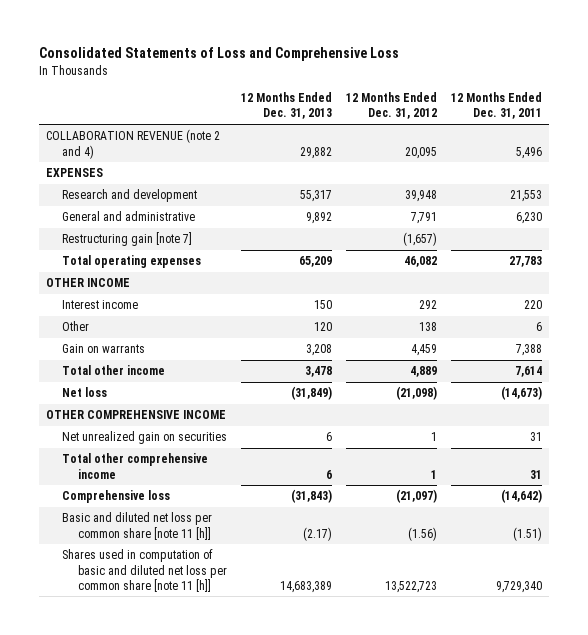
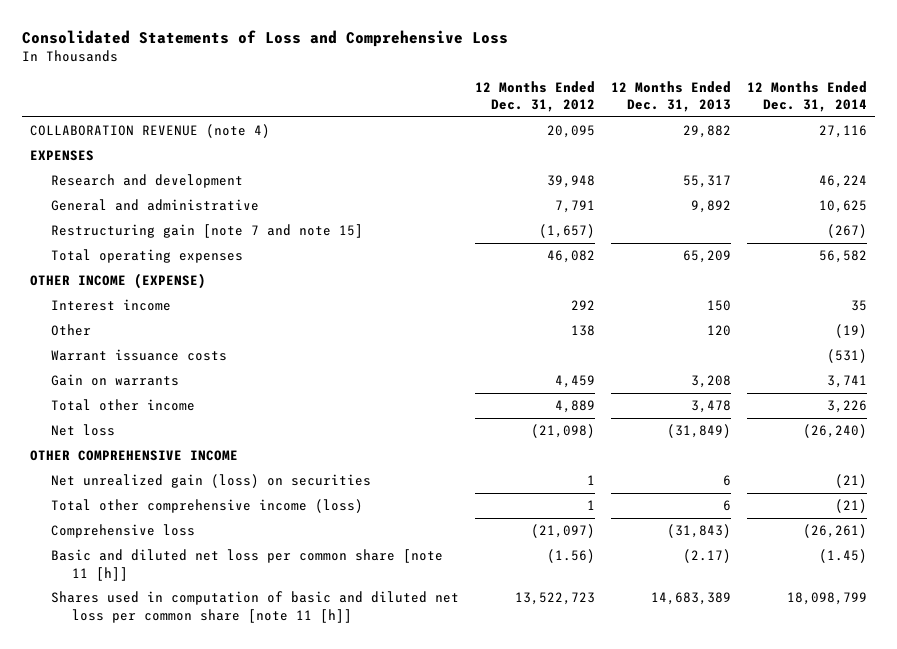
- | 12 Months Ended Dec. 31, 2013 | 12 Months Ended Dec. 31, 2012 | 12 Months Ended Dec. 31, 2011
+ | 12 Months Ended Dec. 31, 2012 | 12 Months Ended Dec. 31, 2013 | 12 Months Ended Dec. 31, 2014
- COLLABORATION REVENUE (note 2 and 4) | 29,882 | 20,095 | 5,496
+ COLLABORATION REVENUE (note 4) | 20,095 | 29,882 | 27,116
- Restructuring gain [note 7] | | (1,657) |
+ Restructuring gain [note 7 and note 15] | (1,657) | | (267)
- OTHER INCOME
+ OTHER INCOME (EXPENSE)
+ Warrant issuance costs | | | (531)
- Net unrealized gain on securities | 6 | 1 | 31
- Total other comprehensive income | 6 | 1 | 31
+ Net unrealized gain (loss) on securities | 1 | 6 | (21)
+ Total other comprehensive income (loss) | 1 | 6 | (21)

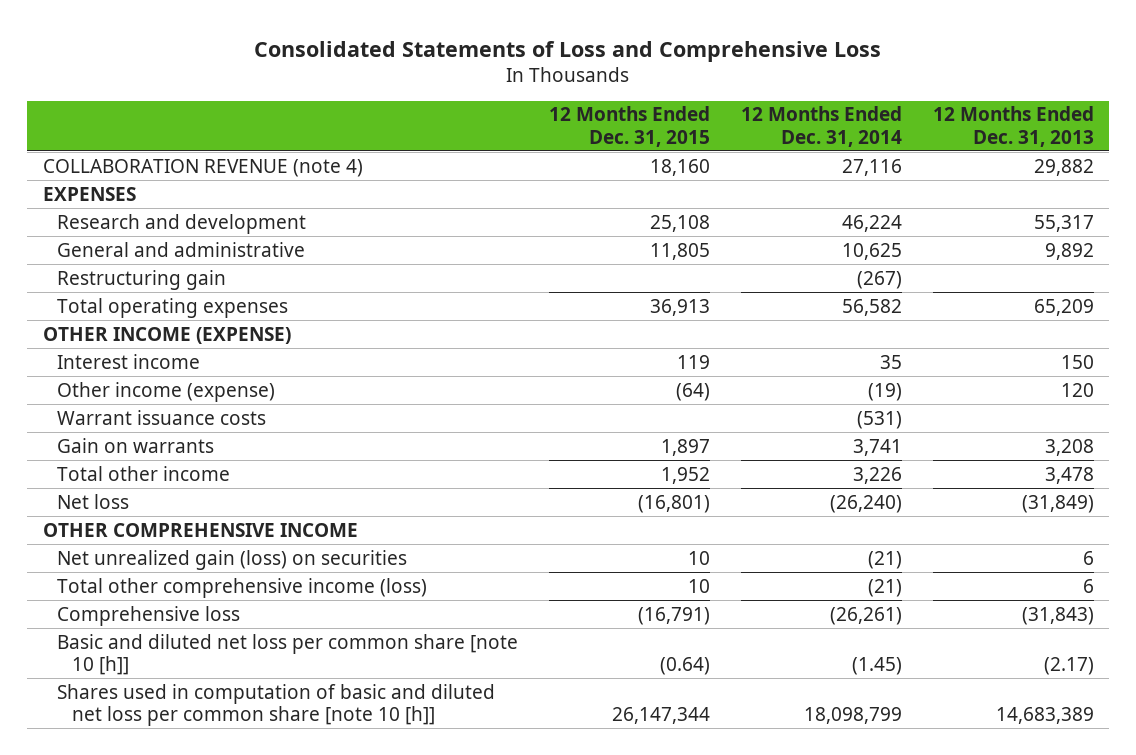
- | 12 Months Ended Dec. 31, 2012 | 12 Months Ended Dec. 31, 2013 | 12 Months Ended Dec. 31, 2014
+ | 12 Months Ended Dec. 31, 2015 | 12 Months Ended Dec. 31, 2014 | 12 Months Ended Dec. 31, 2013
- Restructuring gain [note 7 and note 15] | (1,657) | | (267)
+ Restructuring gain | | (267) |
- Other | 138 | 120 | (19)
+ Other income (expense) | (64) | (19) | 120
- Basic and diluted net loss per common share [note 11 [h]] | (1.56) | (2.17) | (1.45)
- Shares used in computation of basic and diluted net loss per common share [note 11 [h]] | 13,522,723 | 14,683,389 | 18,098,799
+ Basic and diluted net loss per common share [note 10 [h]] | (0.64) | (1.45) | (2.17)
+ Shares used in computation of basic and diluted net loss per common share [note 10 [h]] | 26,147,344 | 18,098,799 | 14,683,389

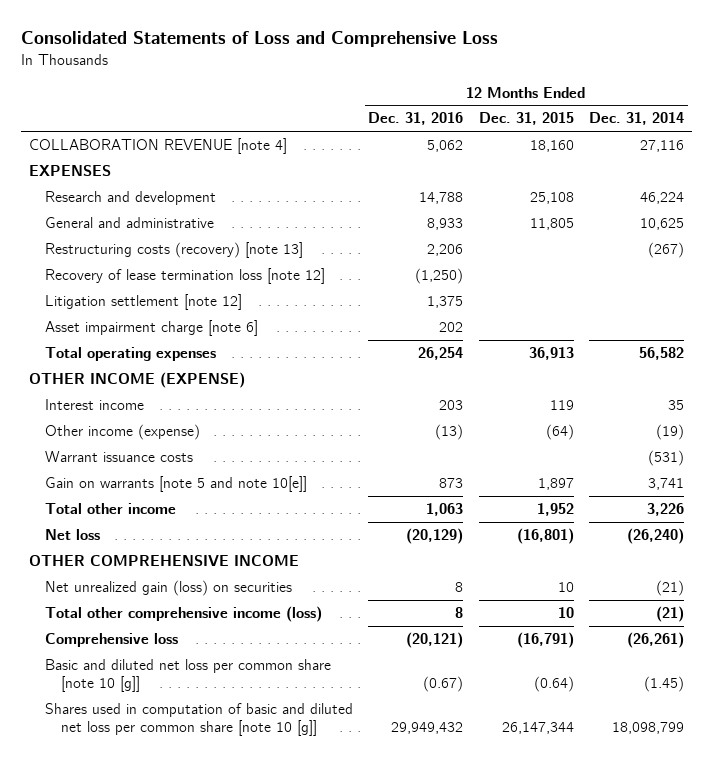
- | 12 Months Ended Dec. 31, 2015 | 12 Months Ended Dec. 31, 2014 | 12 Months Ended Dec. 31, 2013
+ | 12 Months Ended Dec. 31, 2016 | 12 Months Ended Dec. 31, 2015 | 12 Months Ended Dec. 31, 2014
- COLLABORATION REVENUE (note 4) | 18,160 | 27,116 | 29,882
+ COLLABORATION REVENUE [note 4] | 5,062 | 18,160 | 27,116
- Restructuring gain | | (267) |
+ Restructuring costs (recovery) [note 13] | 2,206 | | (267)
+ Recovery of lease termination loss [note 12] | (1,250) | |
+ Litigation settlement [note 12] | 1,375 | |
+ Asset impairment charge [note 6] | 202 | |
- Gain on warrants | 1,897 | 3,741 | 3,208
+ Gain on warrants [note 5 and note 10[e]] | 873 | 1,897 | 3,741
- Basic and diluted net loss per common share [note 10 [h]] | (0.64) | (1.45) | (2.17)
- Shares used in computation of basic and diluted net loss per common share [note 10 [h]] | 26,147,344 | 18,098,799 | 14,683,389
+ Basic and diluted net loss per common share [note 10 [g]] | (0.67) | (0.64) | (1.45)
+ Shares used in computation of basic and diluted net loss per common share [note 10 [g]] | 29,949,432 | 26,147,344 | 18,098,799

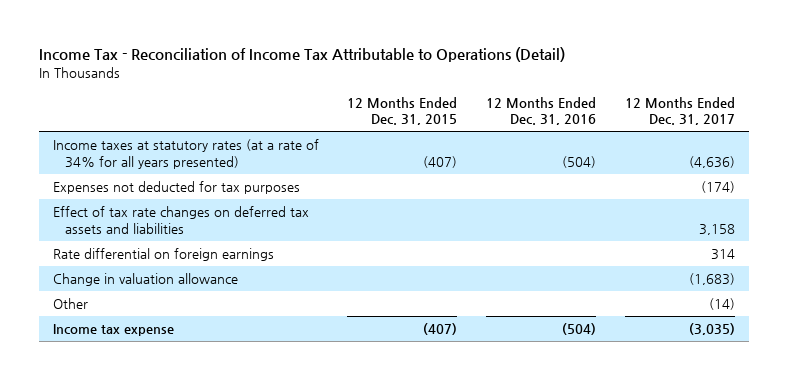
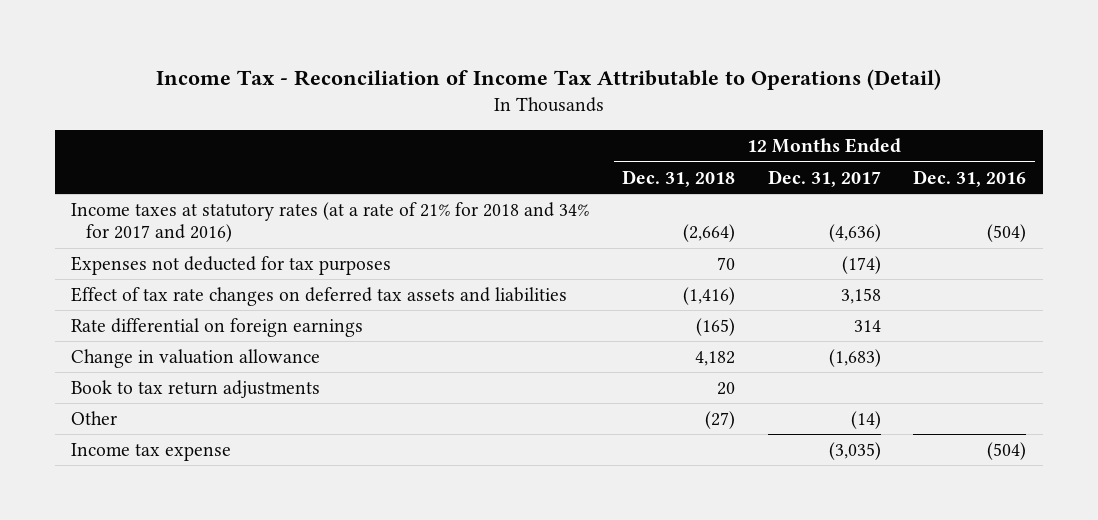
- | 12 Months Ended Dec. 31, 2015 | 12 Months Ended Dec. 31, 2016 | 12 Months Ended Dec. 31, 2017
+ | 12 Months Ended Dec. 31, 2018 | 12 Months Ended Dec. 31, 2017 | 12 Months Ended Dec. 31, 2016
- Income taxes at statutory rates (at a rate of 34% for all years presented) | (407) | (504) | (4,636)
+ Income taxes at statutory rates (at a rate of 21% for 2018 and 34% for 2017 and 2016) | (2,664) | (4,636) | (504)
+ Book to tax return adjustments | 20 | |

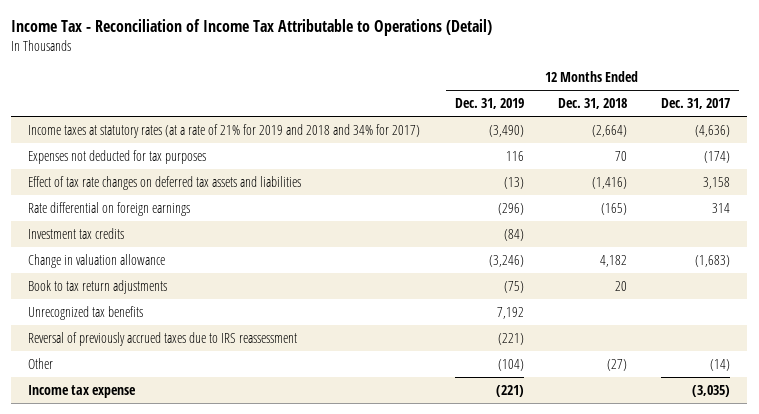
- | 12 Months Ended Dec. 31, 2018 | 12 Months Ended Dec. 31, 2017 | 12 Months Ended Dec. 31, 2016
+ | 12 Months Ended Dec. 31, 2019 | 12 Months Ended Dec. 31, 2018 | 12 Months Ended Dec. 31, 2017
- Income taxes at statutory rates (at a rate of 21% for 2018 and 34% for 2017 and 2016) | (2,664) | (4,636) | (504)
+ Income taxes at statutory rates (at a rate of 21% for 2019 and 2018 and 34% for 2017) | (3,490) | (2,664) | (4,636)
+ Investment tax credits | (84) | |
+ Unrecognized tax benefits | 7,192 | |
+ Reversal of previously accrued taxes due to IRS reassessment | (221) | |

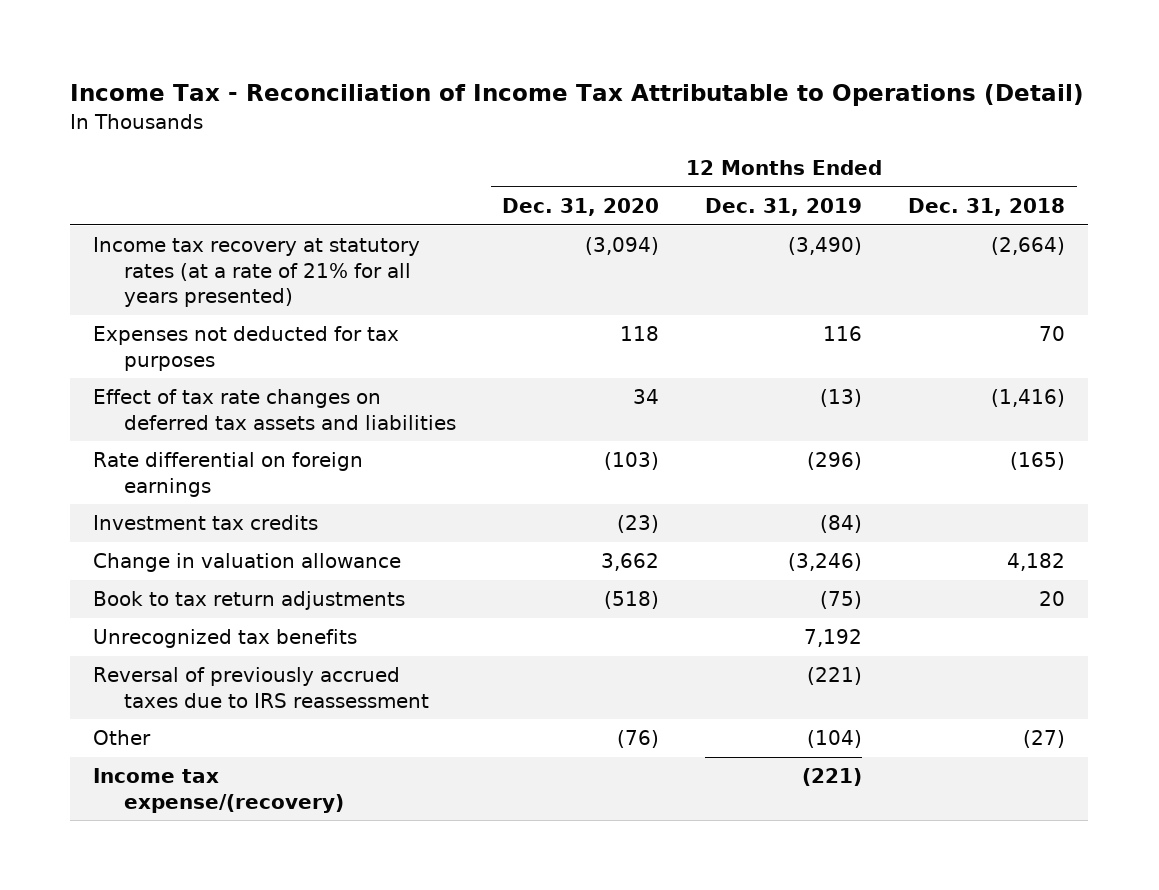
- | 12 Months Ended Dec. 31, 2019 | 12 Months Ended Dec. 31, 2018 | 12 Months Ended Dec. 31, 2017
+ | 12 Months Ended Dec. 31, 2020 | 12 Months Ended Dec. 31, 2019 | 12 Months Ended Dec. 31, 2018
- Income taxes at statutory rates (at a rate of 21% for 2019 and 2018 and 34% for 2017) | (3,490) | (2,664) | (4,636)
+ Income tax recovery at statutory rates (at a rate of 21% for all years presented) | (3,094) | (3,490) | (2,664)
- Income tax expense | (221) | | (3,035)
+ Income tax expense/(recovery) | | (221) |

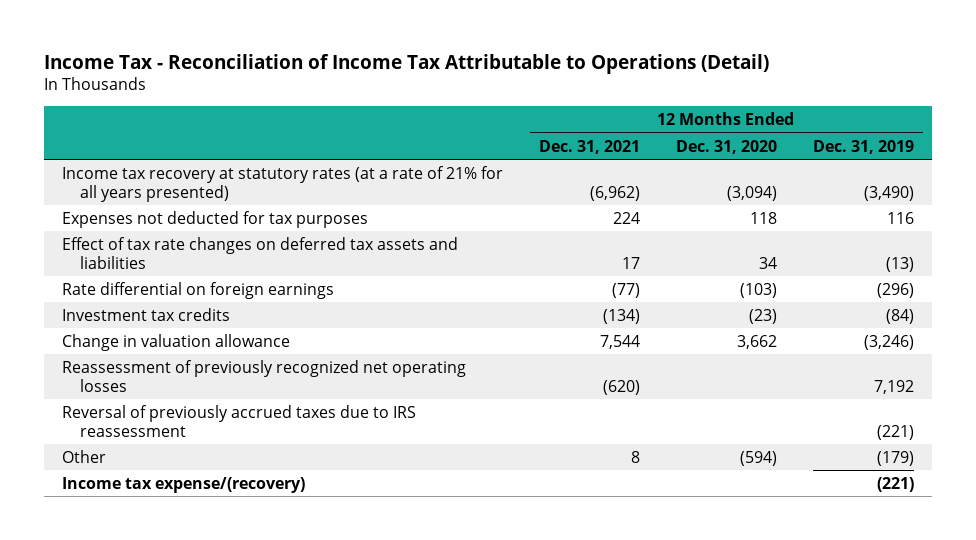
- | 12 Months Ended Dec. 31, 2020 | 12 Months Ended Dec. 31, 2019 | 12 Months Ended Dec. 31, 2018
+ | 12 Months Ended Dec. 31, 2021 | 12 Months Ended Dec. 31, 2020 | 12 Months Ended Dec. 31, 2019
- Book to tax return adjustments | (518) | (75) | 20
- Unrecognized tax benefits | | 7,192 |
+ Reassessment of previously recognized net operating losses | (620) | | 7,192
- Other | (76) | (104) | (27)
+ Other | 8 | (594) | (179)

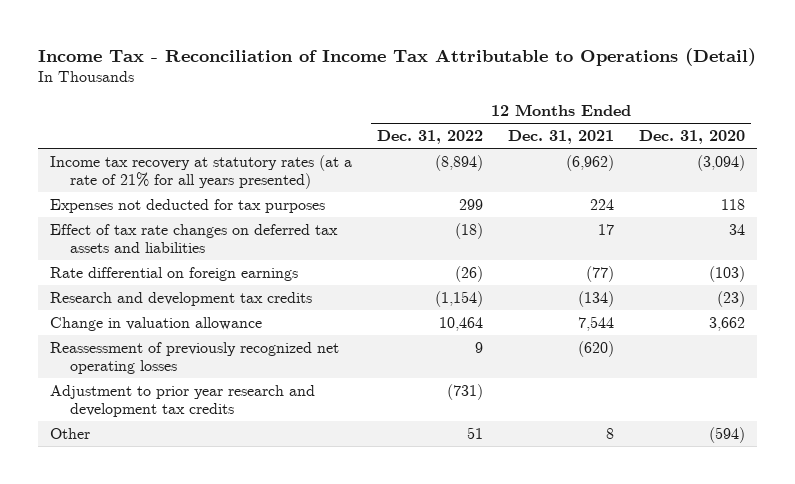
- | 12 Months Ended Dec. 31, 2021 | 12 Months Ended Dec. 31, 2020 | 12 Months Ended Dec. 31, 2019
+ | 12 Months Ended Dec. 31, 2022 | 12 Months Ended Dec. 31, 2021 | 12 Months Ended Dec. 31, 2020
- Investment tax credits | (134) | (23) | (84)
+ Research and development tax credits | (1,154) | (134) | (23)
- Reversal of previously accrued taxes due to IRS reassessment | | | (221)
+ Adjustment to prior year research and development tax credits | (731) | |
- Income tax expense/(recovery) | | | (221)

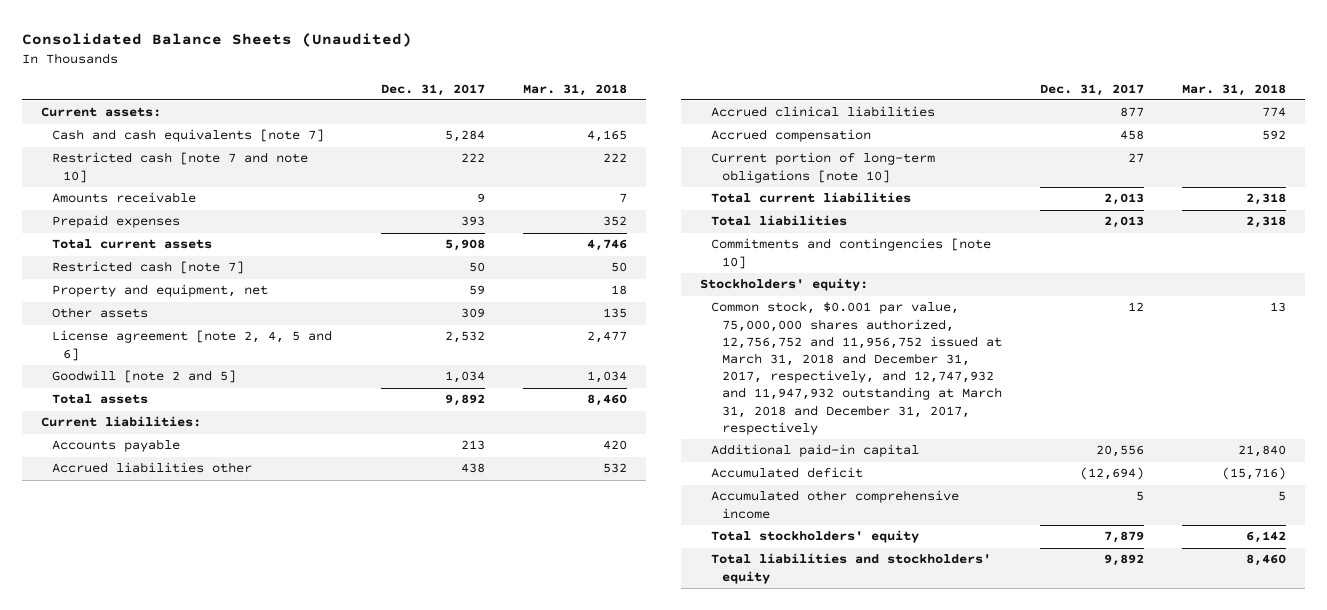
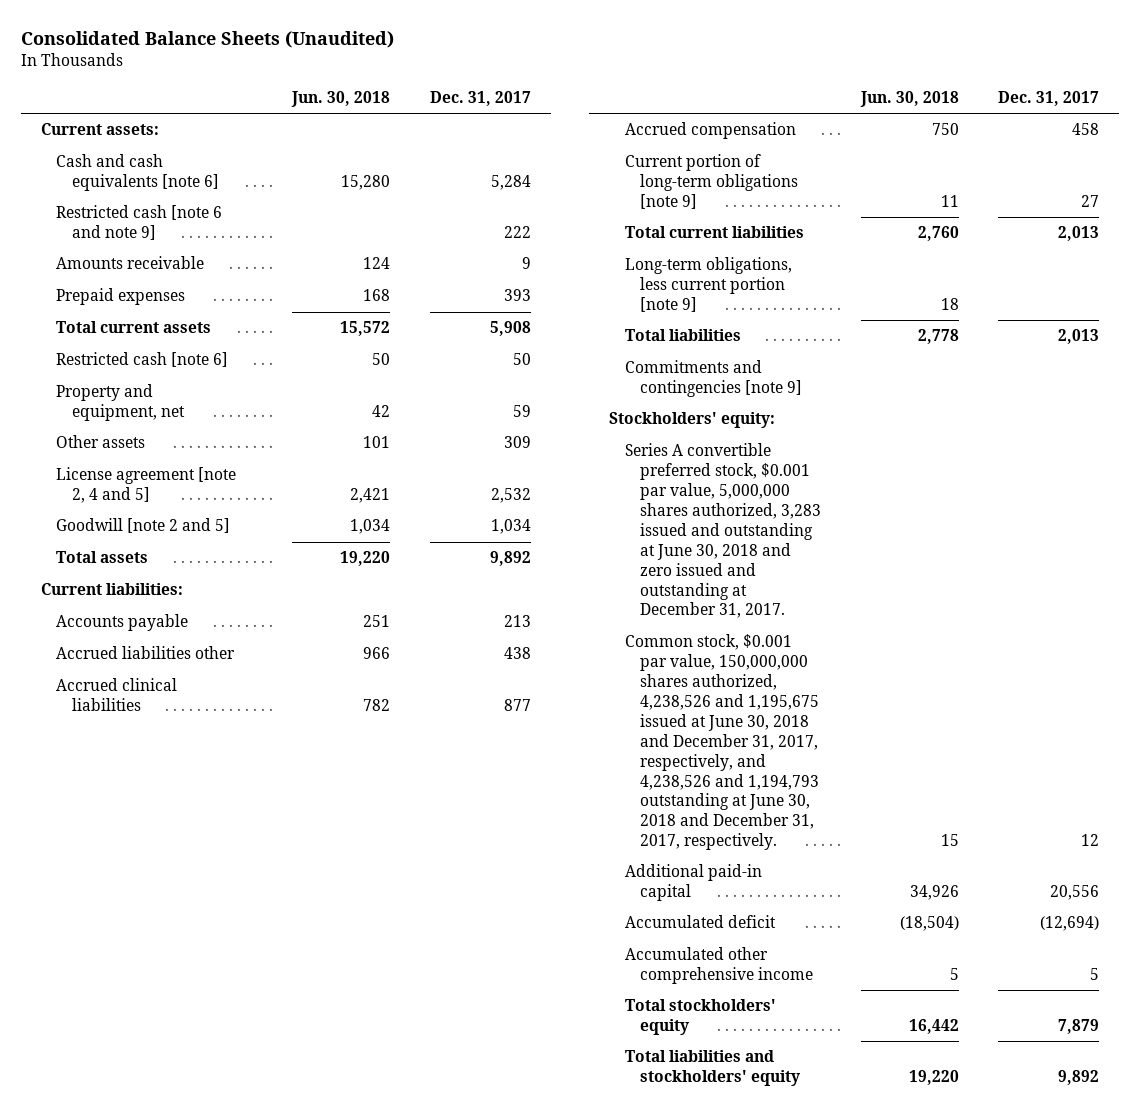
- | Dec. 31, 2017 | Mar. 31, 2018
+ | Jun. 30, 2018 | Dec. 31, 2017
- Cash and cash equivalents [note 7] | 5,284 | 4,165
- Restricted cash [note 7 and note 10] | 222 | 222
+ Cash and cash equivalents [note 6] | 15,280 | 5,284
+ Restricted cash [note 6 and note 9] | | 222
- Restricted cash [note 7] | 50 | 50
+ Restricted cash [note 6] | 50 | 50
- License agreement [note 2, 4, 5 and 6] | 2,532 | 2,477
+ License agreement [note 2, 4 and 5] | 2,421 | 2,532
- Current portion of long-term obligations [note 10] | 27 |
+ Current portion of long-term obligations [note 9] | 11 | 27
+ Long-term obligations, less current portion [note 9] | 18 |
- Commitments and contingencies [note 10]
+ Commitments and contingencies [note 9]
- Common stock, $0.001 par value, 75,000,000 shares authorized, 12,756,752 and 11,956,752 issued at March 31, 2018 and December 31, 2017, respectively, and 12,747,932 and 11,947,932 outstanding at March 31, 2018 and December 31, 2017, respectively | 12 | 13
+ Series A convertible preferred stock, $0.001 par value, 5,000,000 shares authorized, 3,283 issued and outstanding at June 30, 2018 and zero issued and outstanding at December 31, 2017.
+ Common stock, $0.001 par value, 150,000,000 shares authorized, 4,238,526 and 1,195,675 issued at June 30, 2018 and December 31, 2017, respectively, and 4,238,526 and 1,194,793 outstanding at June 30, 2018 and December 31, 2017, respectively. | 15 | 12

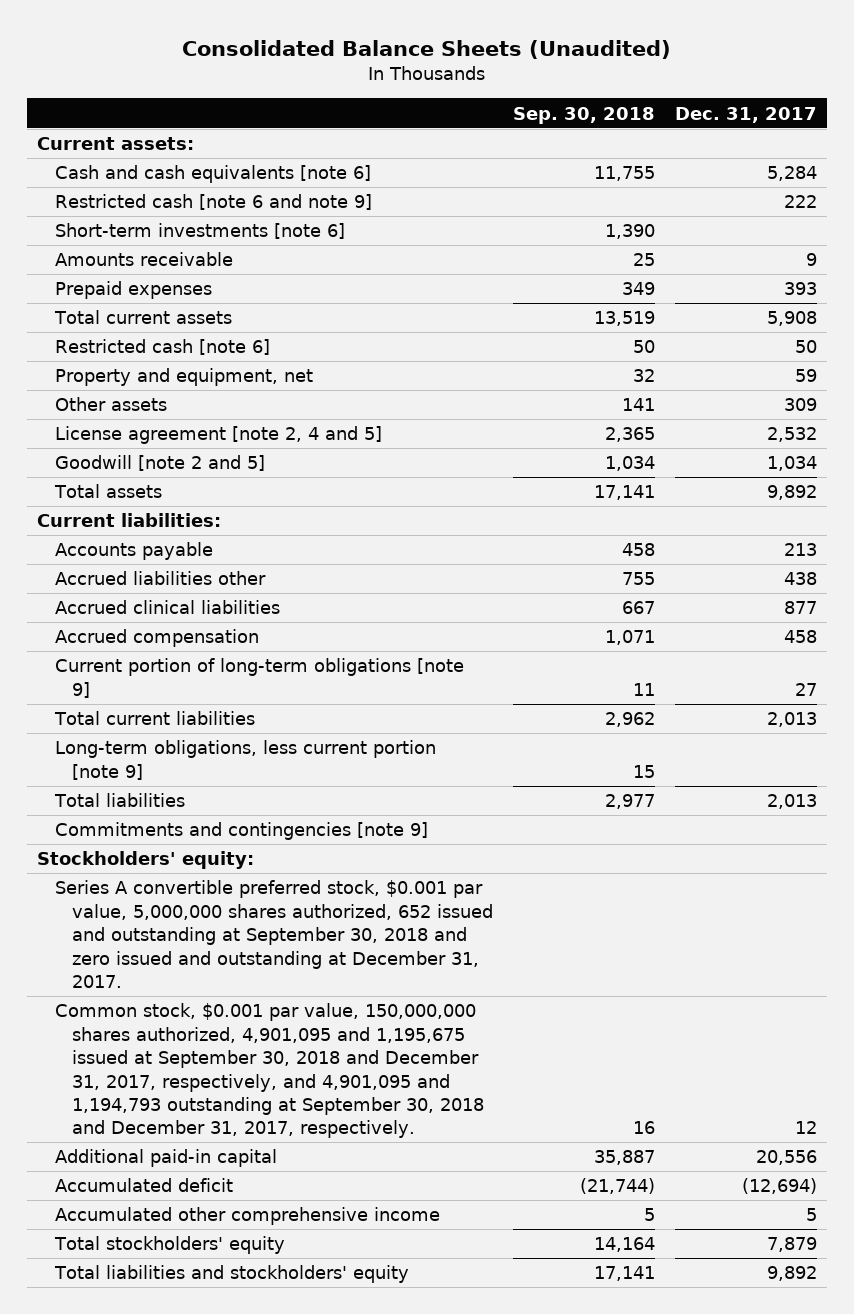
- | Jun. 30, 2018 | Dec. 31, 2017
+ | Sep. 30, 2018 | Dec. 31, 2017
+ Short-term investments [note 6] | 1,390 |
- Series A convertible preferred stock, $0.001 par value, 5,000,000 shares authorized, 3,283 issued and outstanding at June 30, 2018 and zero issued and outstanding at December 31, 2017.
- Common stock, $0.001 par value, 150,000,000 shares authorized, 4,238,526 and 1,195,675 issued at June 30, 2018 and December 31, 2017, respectively, and 4,238,526 and 1,194,793 outstanding at June 30, 2018 and December 31, 2017, respectively. | 15 | 12
+ Series A convertible preferred stock, $0.001 par value, 5,000,000 shares authorized, 652 issued and outstanding at September 30, 2018 and zero issued and outstanding at December 31, 2017.
+ Common stock, $0.001 par value, 150,000,000 shares authorized, 4,901,095 and 1,195,675 issued at September 30, 2018 and December 31, 2017, respectively, and 4,901,095 and 1,194,793 outstanding at September 30, 2018 and December 31, 2017, respectively. | 16 | 12

